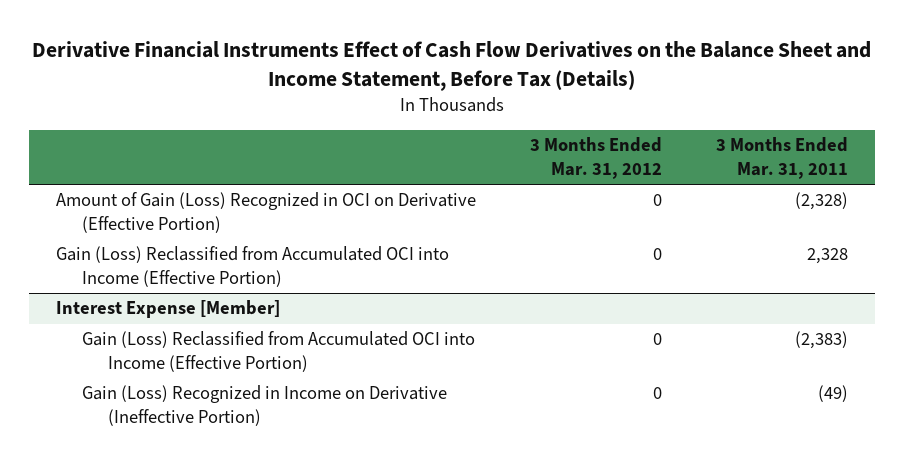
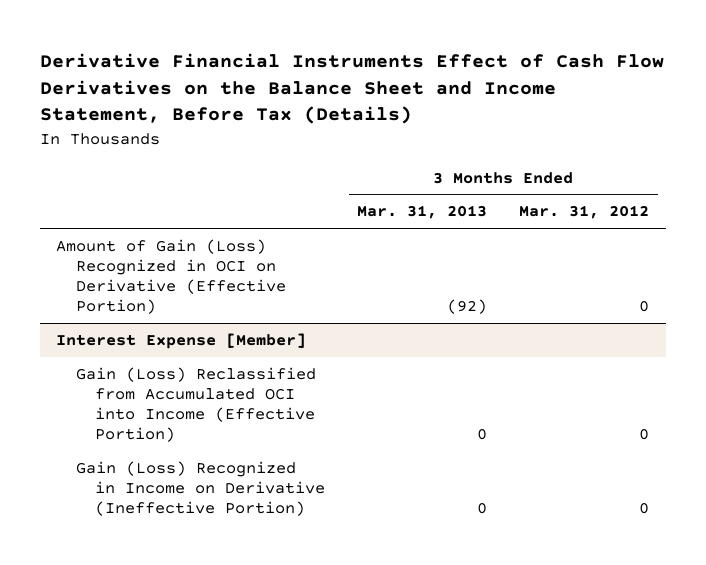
- | 3 Months Ended Mar. 31, 2012 | 3 Months Ended Mar. 31, 2011
+ | 3 Months Ended Mar. 31, 2013 | 3 Months Ended Mar. 31, 2012
- Gain (Loss) Reclassified from Accumulated OCI into Income (Effective Portion) | 0 | 2,328

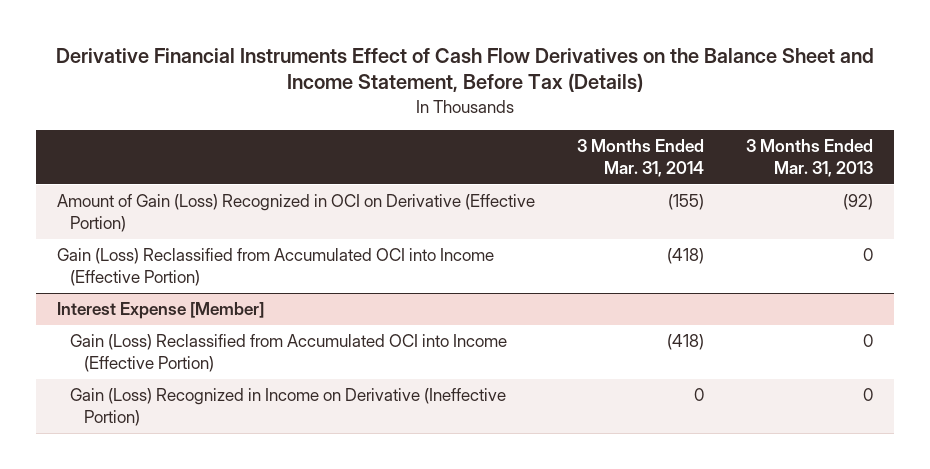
- | 3 Months Ended Mar. 31, 2013 | 3 Months Ended Mar. 31, 2012
+ | 3 Months Ended Mar. 31, 2014 | 3 Months Ended Mar. 31, 2013
+ Gain (Loss) Reclassified from Accumulated OCI into Income (Effective Portion) | (418) | 0

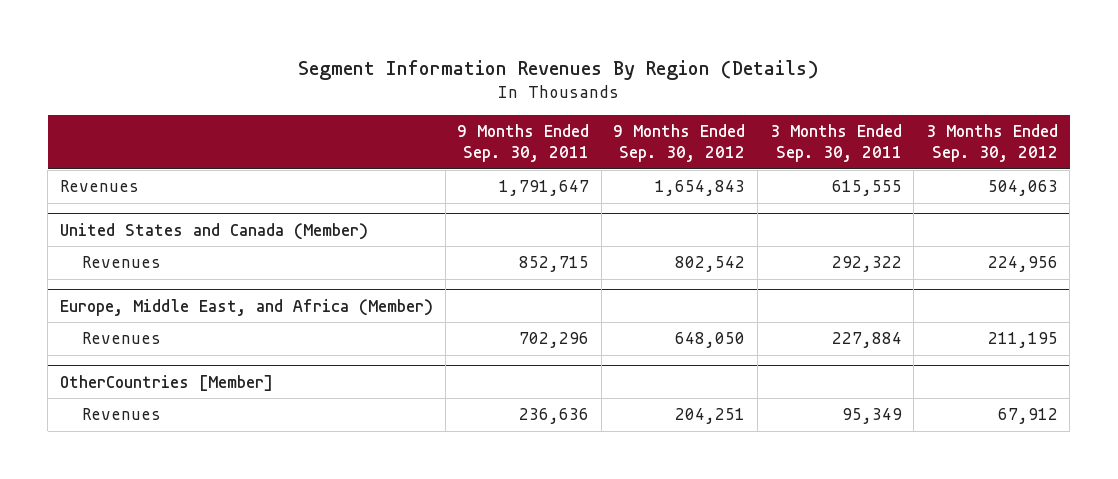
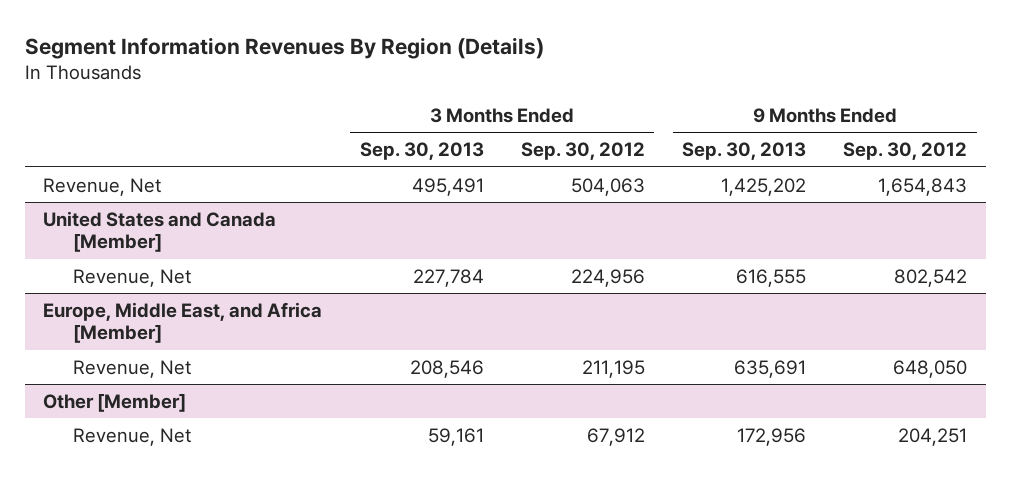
- | 9 Months Ended Sep. 30, 2011 | 9 Months Ended Sep. 30, 2012 | 3 Months Ended Sep. 30, 2011 | 3 Months Ended Sep. 30, 2012
+ | 3 Months Ended Sep. 30, 2013 | 3 Months Ended Sep. 30, 2012 | 9 Months Ended Sep. 30, 2013 | 9 Months Ended Sep. 30, 2012
- Revenues | 1,791,647 | 1,654,843 | 615,555 | 504,063
- United States and Canada (Member)
- Revenues | 852,715 | 802,542 | 292,322 | 224,956
- Europe, Middle East, and Africa (Member)
- Revenues | 702,296 | 648,050 | 227,884 | 211,195
- OtherCountries [Member]
- Revenues | 236,636 | 204,251 | 95,349 | 67,912
+ Revenue, Net | 495,491 | 504,063 | 1,425,202 | 1,654,843
+ United States and Canada [Member]
+ Revenue, Net | 227,784 | 224,956 | 616,555 | 802,542
+ Europe, Middle East, and Africa [Member]
+ Revenue, Net | 208,546 | 211,195 | 635,691 | 648,050
+ Other [Member]
+ Revenue, Net | 59,161 | 67,912 | 172,956 | 204,251

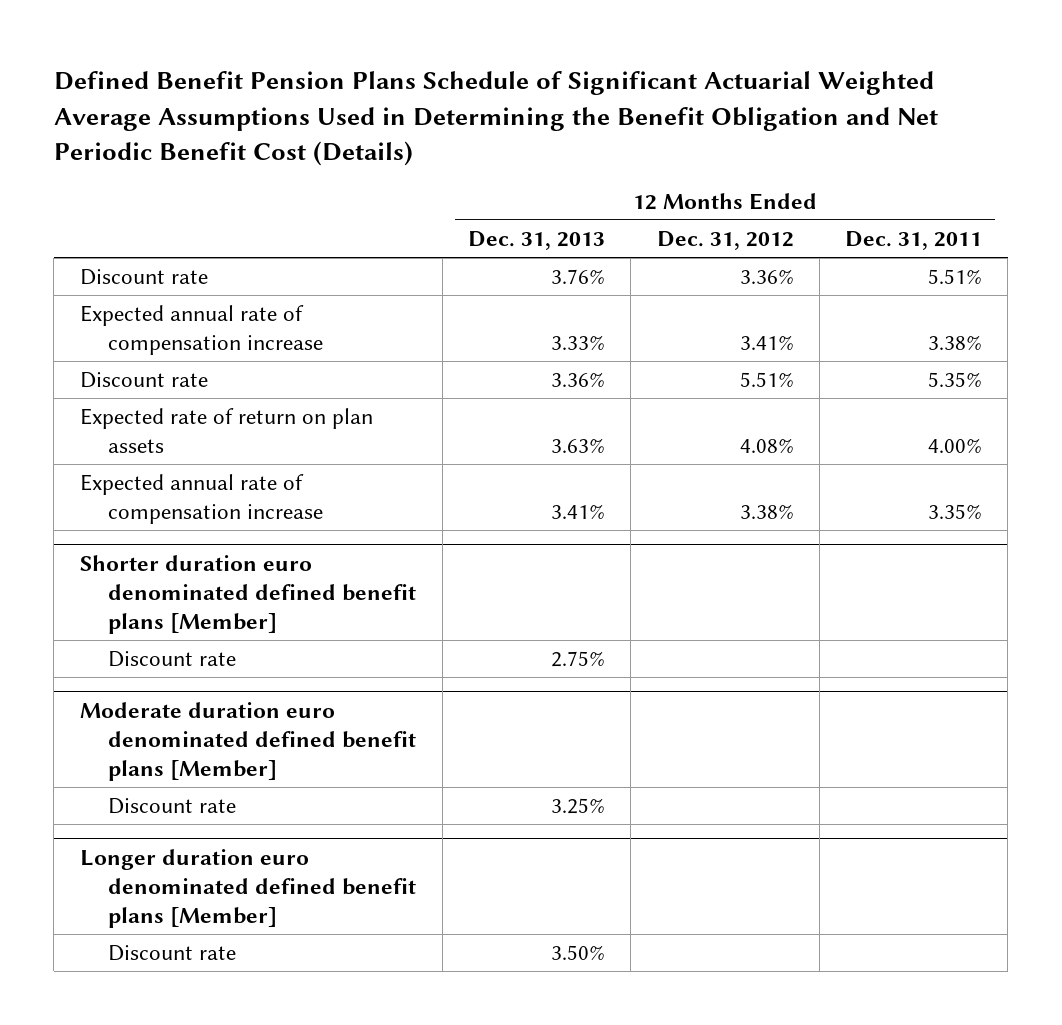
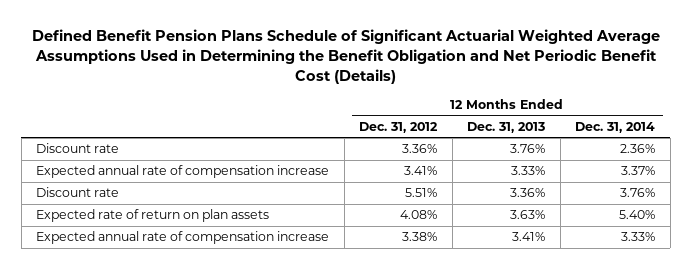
- | 12 Months Ended Dec. 31, 2013 | 12 Months Ended Dec. 31, 2012 | 12 Months Ended Dec. 31, 2011
+ | 12 Months Ended Dec. 31, 2012 | 12 Months Ended Dec. 31, 2013 | 12 Months Ended Dec. 31, 2014
- Shorter duration euro denominated defined benefit plans [Member]
- Discount rate | 2.75% | |
- Moderate duration euro denominated defined benefit plans [Member]
- Discount rate | 3.25% | |
- Longer duration euro denominated defined benefit plans [Member]
- Discount rate | 3.50% | |

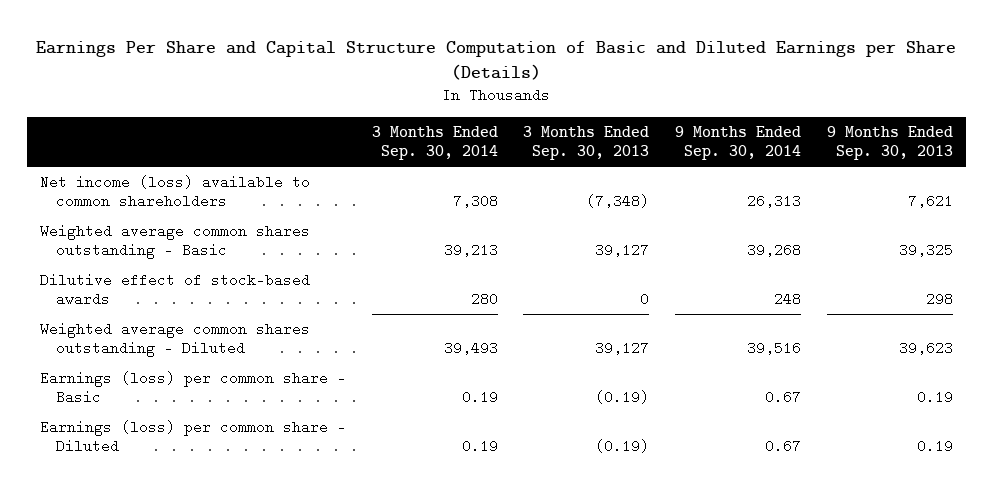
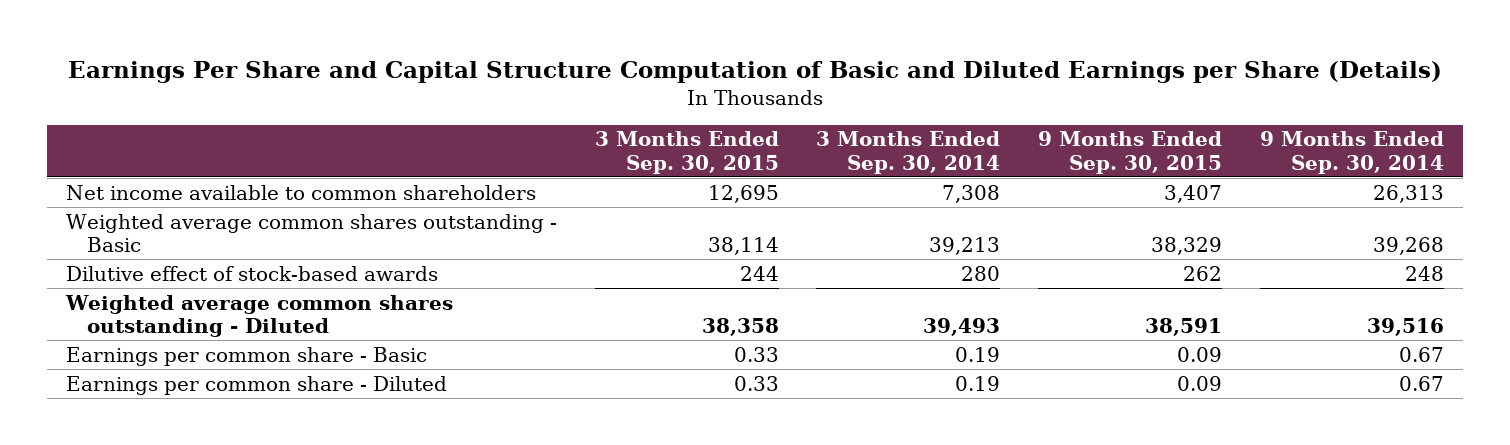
- | 3 Months Ended Sep. 30, 2014 | 3 Months Ended Sep. 30, 2013 | 9 Months Ended Sep. 30, 2014 | 9 Months Ended Sep. 30, 2013
+ | 3 Months Ended Sep. 30, 2015 | 3 Months Ended Sep. 30, 2014 | 9 Months Ended Sep. 30, 2015 | 9 Months Ended Sep. 30, 2014
- Net income (loss) available to common shareholders | 7,308 | (7,348) | 26,313 | 7,621
+ Net income available to common shareholders | 12,695 | 7,308 | 3,407 | 26,313
- Earnings (loss) per common share - Basic | 0.19 | (0.19) | 0.67 | 0.19
- Earnings (loss) per common share - Diluted | 0.19 | (0.19) | 0.67 | 0.19
+ Earnings per common share - Basic | 0.33 | 0.19 | 0.09 | 0.67
+ Earnings per common share - Diluted | 0.33 | 0.19 | 0.09 | 0.67

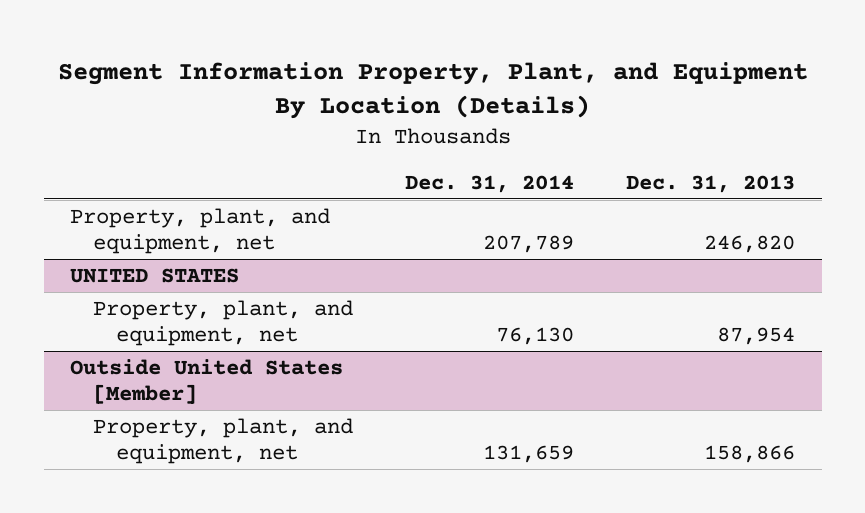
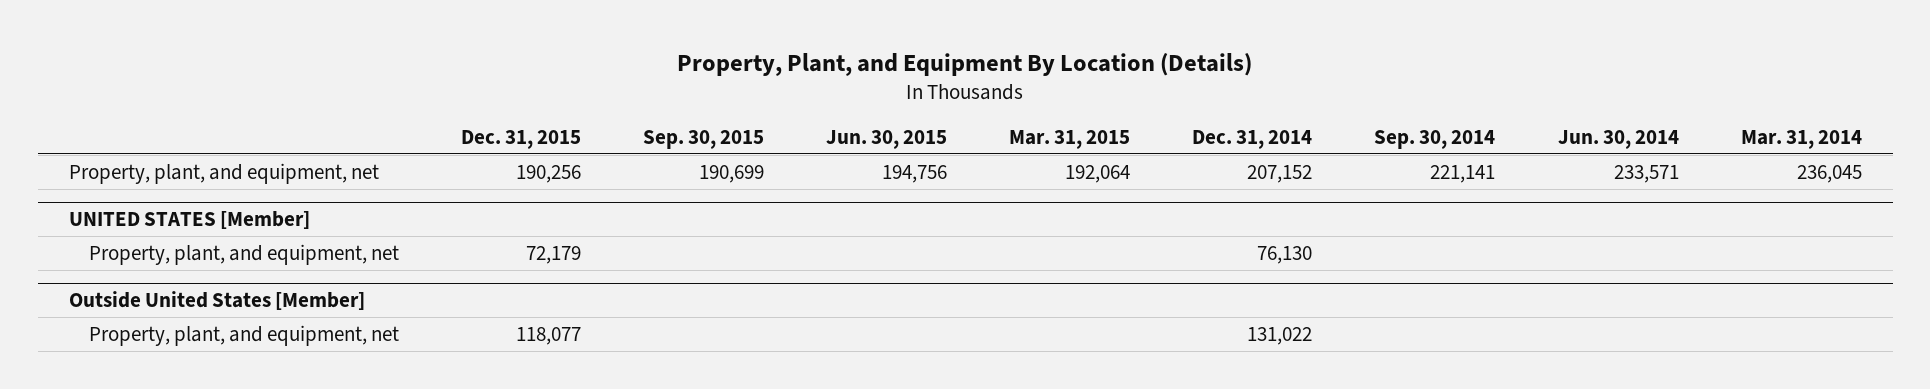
- Segment Information Property, Plant, and Equipment By Location (Details)
+ Property, Plant, and Equipment By Location (Details)
- | Dec. 31, 2014 | Dec. 31, 2013
+ | Dec. 31, 2015 | Sep. 30, 2015 | Jun. 30, 2015 | Mar. 31, 2015 | Dec. 31, 2014 | Sep. 30, 2014 | Jun. 30, 2014 | Mar. 31, 2014
- Property, plant, and equipment, net | 207,789 | 246,820
- UNITED STATES
+ Property, plant, and equipment, net | 190,256 | 190,699 | 194,756 | 192,064 | 207,152 | 221,141 | 233,571 | 236,045
+ UNITED STATES [Member]
@ Outside United States [Member]
- Property, plant, and equipment, net | 131,659 | 158,866
+ Property, plant, and equipment, net | 118,077 | | | | 131,022 | | |

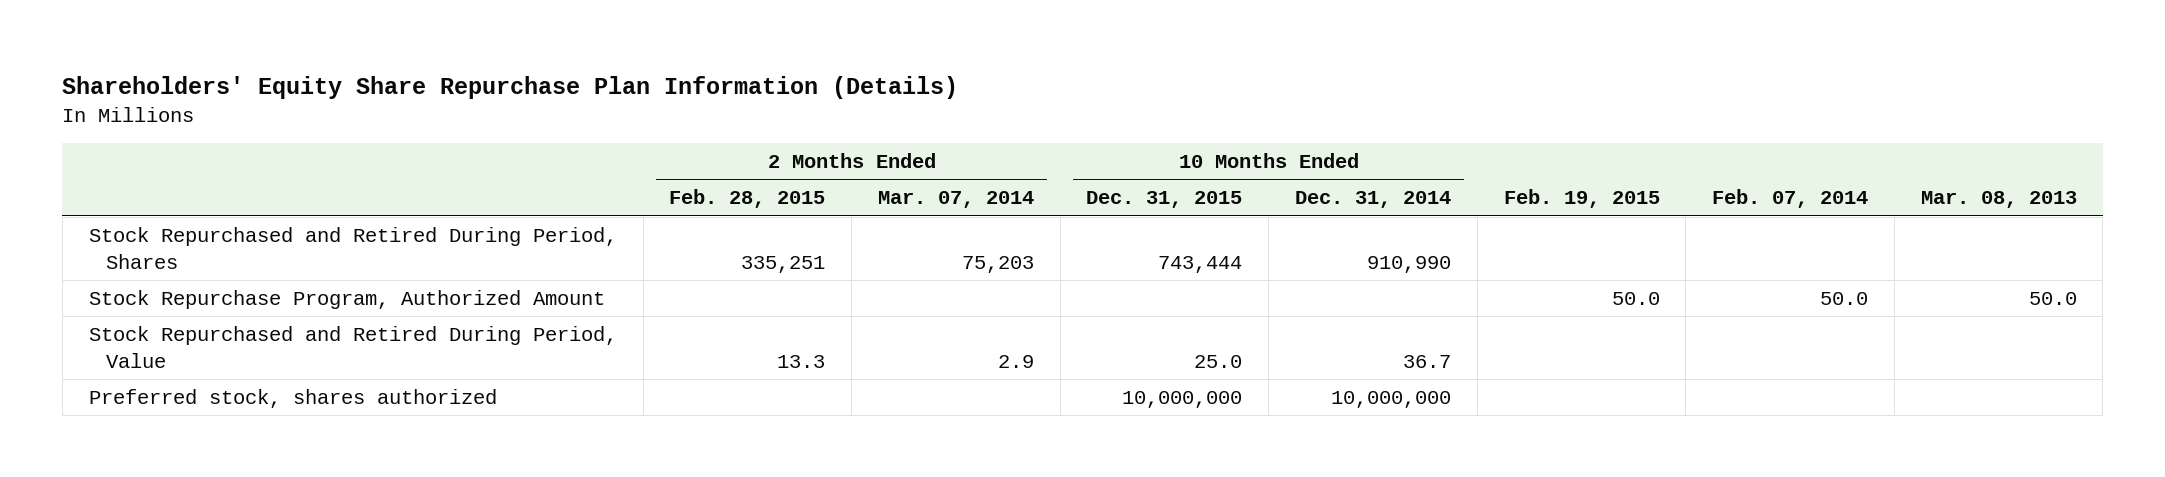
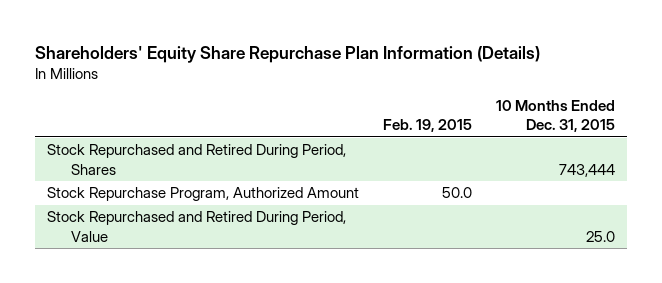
- | 2 Months Ended Feb. 28, 2015 | 2 Months Ended Mar. 07, 2014 | 10 Months Ended Dec. 31, 2015 | 10 Months Ended Dec. 31, 2014 | Feb. 19, 2015 | Feb. 07, 2014 | Mar. 08, 2013
+ | Feb. 19, 2015 | 10 Months Ended Dec. 31, 2015
- Preferred stock, shares authorized | | | 10,000,000 | 10,000,000 | | |

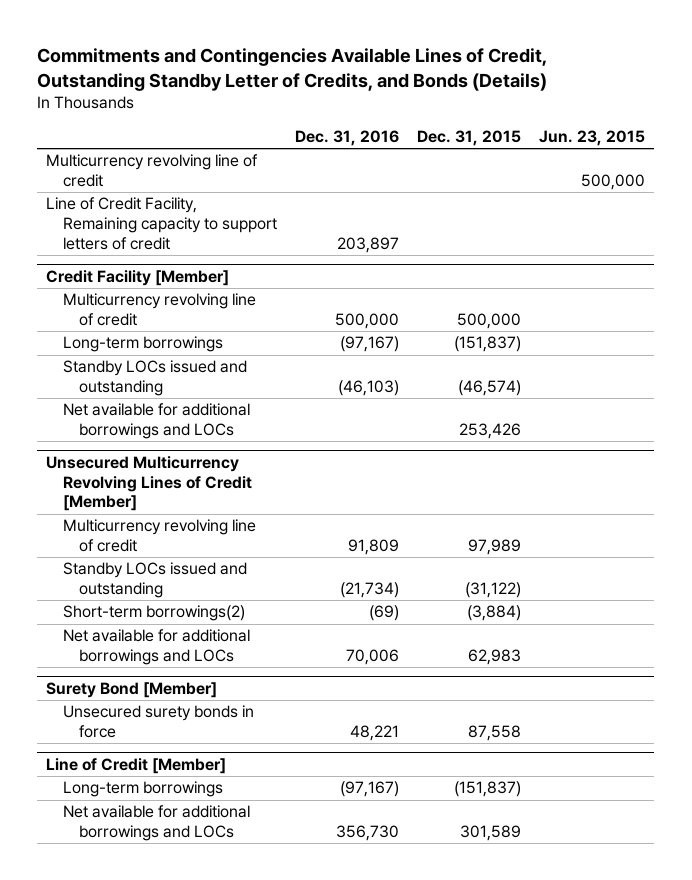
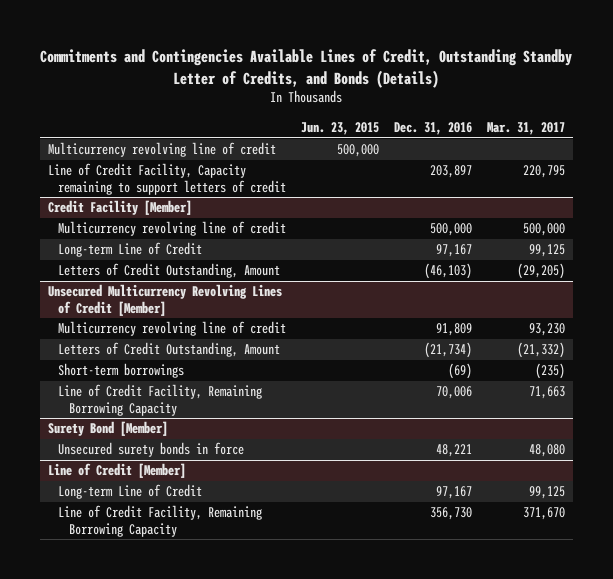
- | Dec. 31, 2016 | Dec. 31, 2015 | Jun. 23, 2015
+ | Jun. 23, 2015 | Dec. 31, 2016 | Mar. 31, 2017
- Line of Credit Facility, Remaining capacity to support letters of credit | 203,897 | |
+ Line of Credit Facility, Capacity remaining to support letters of credit | | 203,897 | 220,795
@ Credit Facility [Member]
- Long-term borrowings | (97,167) | (151,837) |
- Standby LOCs issued and outstanding | (46,103) | (46,574) |
- Net available for additional borrowings and LOCs | | 253,426 |
+ Long-term Line of Credit | | 97,167 | 99,125
+ Letters of Credit Outstanding, Amount | | (46,103) | (29,205)
@ Unsecured Multicurrency Revolving Lines of Credit [Member]
- Standby LOCs issued and outstanding | (21,734) | (31,122) |
- Short-term borrowings(2) | (69) | (3,884) |
- Net available for additional borrowings and LOCs | 70,006 | 62,983 |
+ Letters of Credit Outstanding, Amount | | (21,734) | (21,332)
+ Short-term borrowings | | (69) | (235)
+ Line of Credit Facility, Remaining Borrowing Capacity | | 70,006 | 71,663
@ Line of Credit [Member]
- Long-term borrowings | (97,167) | (151,837) |
- Net available for additional borrowings and LOCs | 356,730 | 301,589 |
+ Long-term Line of Credit | | 97,167 | 99,125
+ Line of Credit Facility, Remaining Borrowing Capacity | | 356,730 | 371,670

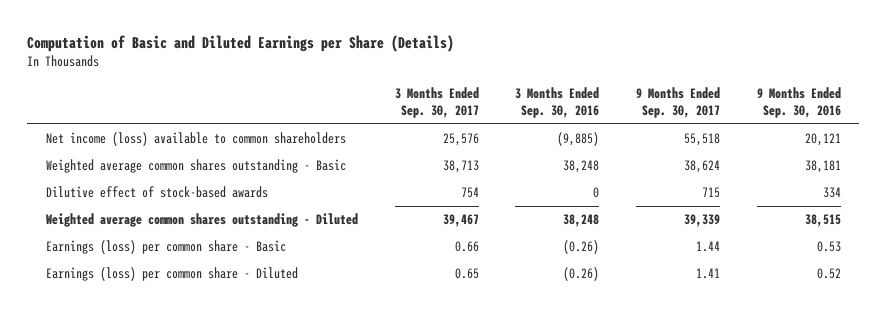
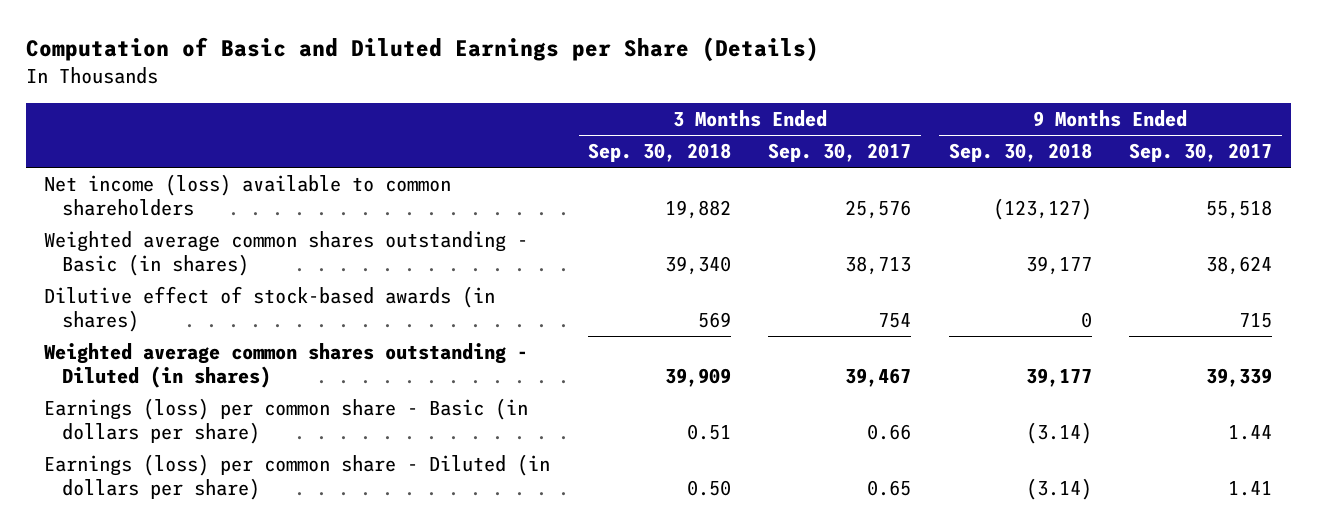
- | 3 Months Ended Sep. 30, 2017 | 3 Months Ended Sep. 30, 2016 | 9 Months Ended Sep. 30, 2017 | 9 Months Ended Sep. 30, 2016
+ | 3 Months Ended Sep. 30, 2018 | 3 Months Ended Sep. 30, 2017 | 9 Months Ended Sep. 30, 2018 | 9 Months Ended Sep. 30, 2017
- Weighted average common shares outstanding - Basic | 38,713 | 38,248 | 38,624 | 38,181
- Dilutive effect of stock-based awards | 754 | 0 | 715 | 334
- Weighted average common shares outstanding - Diluted | 39,467 | 38,248 | 39,339 | 38,515
- Earnings (loss) per common share - Basic | 0.66 | (0.26) | 1.44 | 0.53
- Earnings (loss) per common share - Diluted | 0.65 | (0.26) | 1.41 | 0.52
+ Weighted average common shares outstanding - Basic (in shares) | 39,340 | 38,713 | 39,177 | 38,624
+ Dilutive effect of stock-based awards (in shares) | 569 | 754 | 0 | 715
+ Weighted average common shares outstanding - Diluted (in shares) | 39,909 | 39,467 | 39,177 | 39,339
+ Earnings (loss) per common share - Basic (in dollars per share) | 0.51 | 0.66 | (3.14) | 1.44
+ Earnings (loss) per common share - Diluted (in dollars per share) | 0.50 | 0.65 | (3.14) | 1.41

